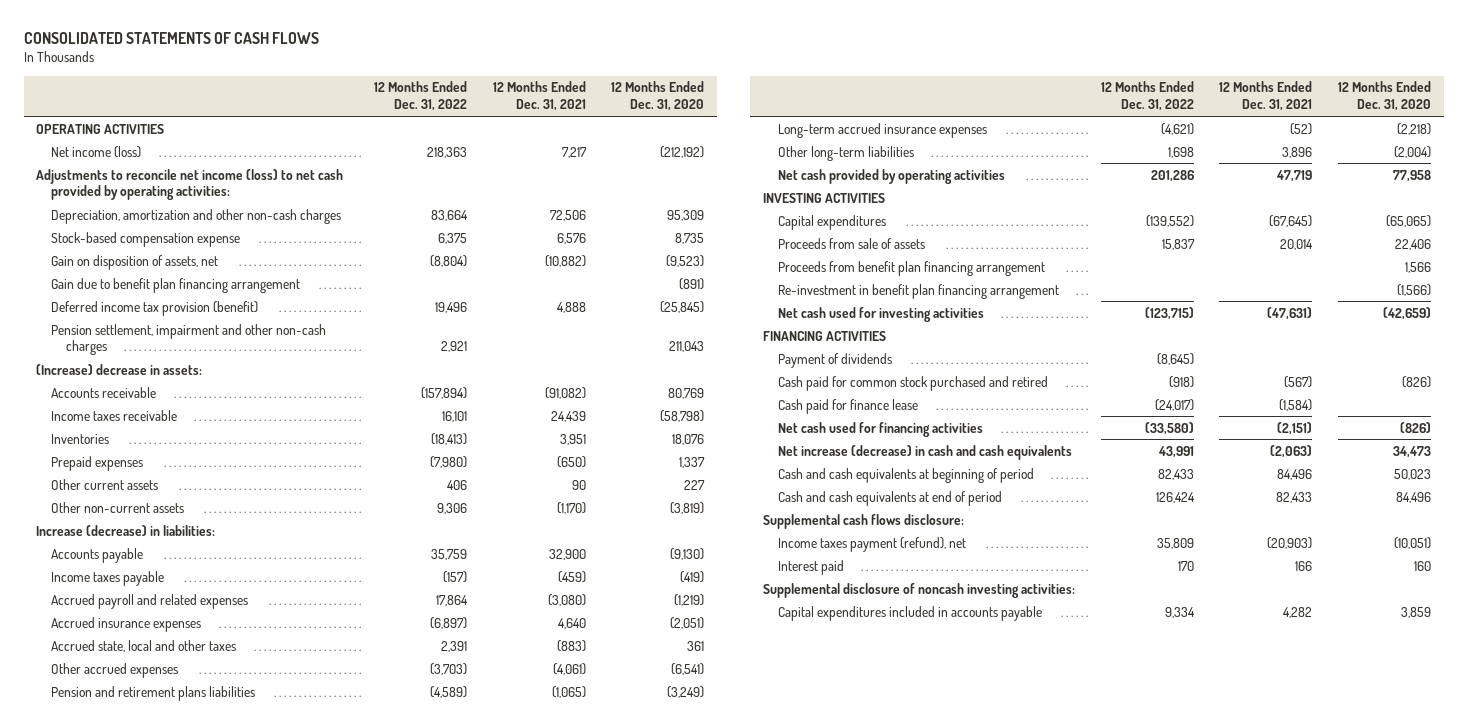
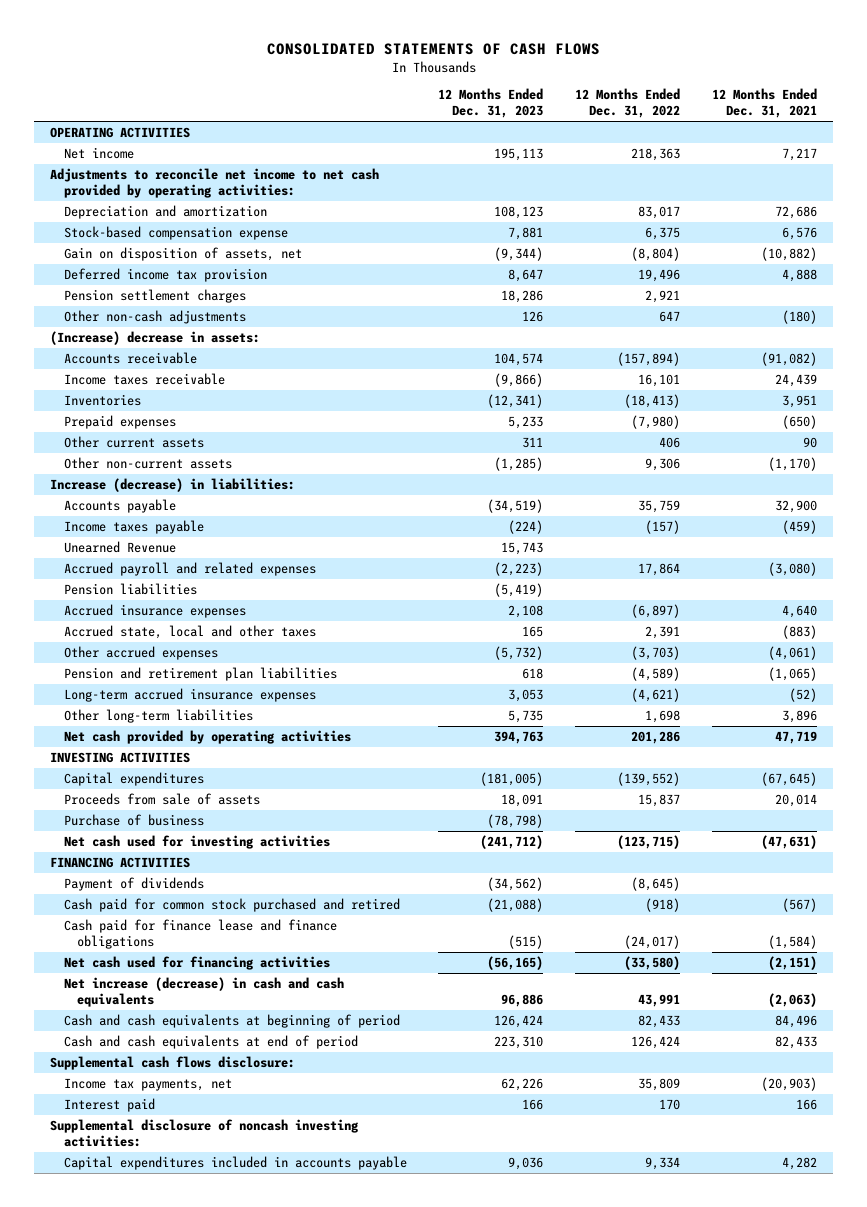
- | 12 Months Ended Dec. 31, 2022 | 12 Months Ended Dec. 31, 2021 | 12 Months Ended Dec. 31, 2020
+ | 12 Months Ended Dec. 31, 2023 | 12 Months Ended Dec. 31, 2022 | 12 Months Ended Dec. 31, 2021
- Net income (loss) | 218,363 | 7,217 | (212,192)
- Adjustments to reconcile net income (loss) to net cash provided by operating activities:
- Depreciation, amortization and other non-cash charges | 83,664 | 72,506 | 95,309
+ Net income | 195,113 | 218,363 | 7,217
+ Adjustments to reconcile net income to net cash provided by operating activities:
+ Depreciation and amortization | 108,123 | 83,017 | 72,686
- Gain due to benefit plan financing arrangement | | | (891)
- Deferred income tax provision (benefit) | 19,496 | 4,888 | (25,845)
- Pension settlement, impairment and other non-cash charges | 2,921 | | 211,043
+ Deferred income tax provision | 8,647 | 19,496 | 4,888
+ Pension settlement charges | 18,286 | 2,921 |
+ Other non-cash adjustments | 126 | 647 | (180)
+ Unearned Revenue | 15,743 | |
+ Pension liabilities | (5,419) | |
- Pension and retirement plans liabilities | (4,589) | (1,065) | (3,249)
+ Pension and retirement plan liabilities | 618 | (4,589) | (1,065)
- Proceeds from benefit plan financing arrangement | | | 1,566
- Re-investment in benefit plan financing arrangement | | | (1,566)
+ Purchase of business | (78,798) | |
- Cash paid for finance lease | (24,017) | (1,584) |
+ Cash paid for finance lease and finance obligations | (515) | (24,017) | (1,584)
- Income taxes payment (refund), net | 35,809 | (20,903) | (10,051)
+ Income tax payments, net | 62,226 | 35,809 | (20,903)

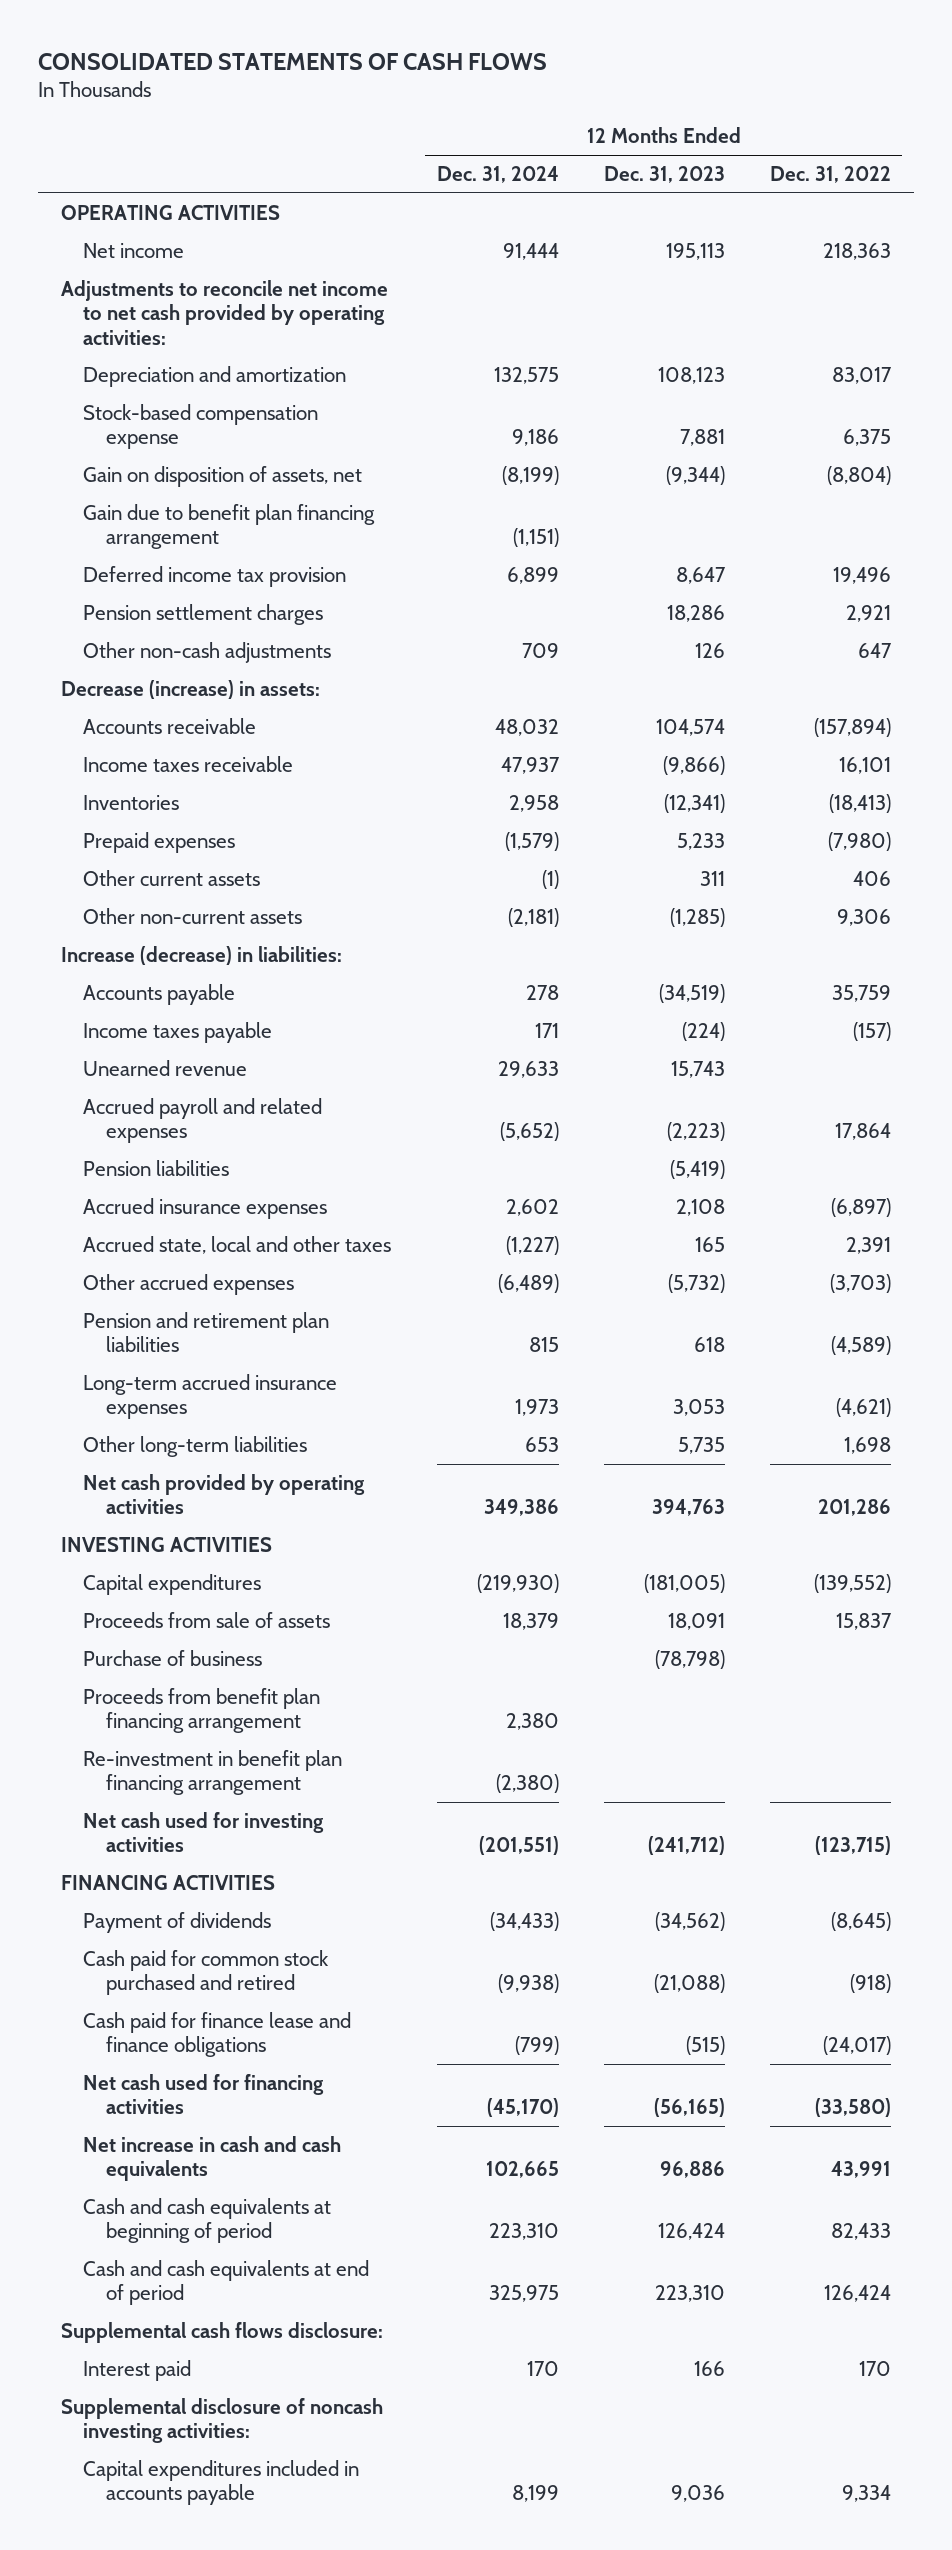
- | 12 Months Ended Dec. 31, 2023 | 12 Months Ended Dec. 31, 2022 | 12 Months Ended Dec. 31, 2021
+ | 12 Months Ended Dec. 31, 2024 | 12 Months Ended Dec. 31, 2023 | 12 Months Ended Dec. 31, 2022
+ Gain due to benefit plan financing arrangement | (1,151) | |
- (Increase) decrease in assets:
+ Decrease (increase) in assets:
- Unearned Revenue | 15,743 | |
+ Unearned revenue | 29,633 | 15,743 |
+ Proceeds from benefit plan financing arrangement | 2,380 | |
+ Re-investment in benefit plan financing arrangement | (2,380) | |
- Net increase (decrease) in cash and cash equivalents | 96,886 | 43,991 | (2,063)
+ Net increase in cash and cash equivalents | 102,665 | 96,886 | 43,991
- Income tax payments, net | 62,226 | 35,809 | (20,903)

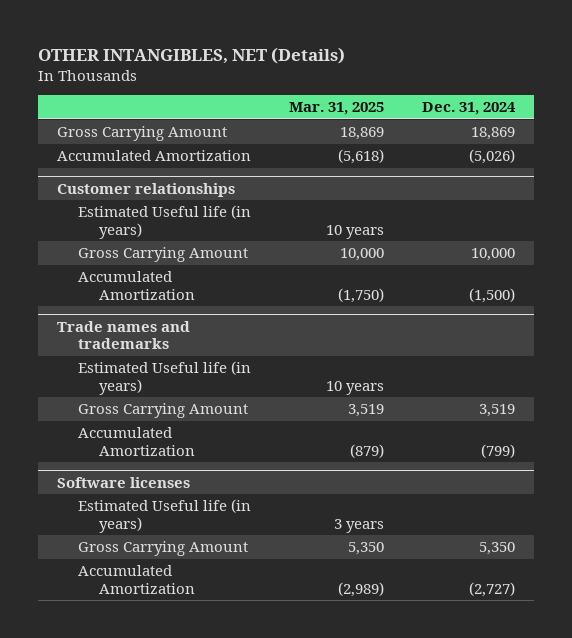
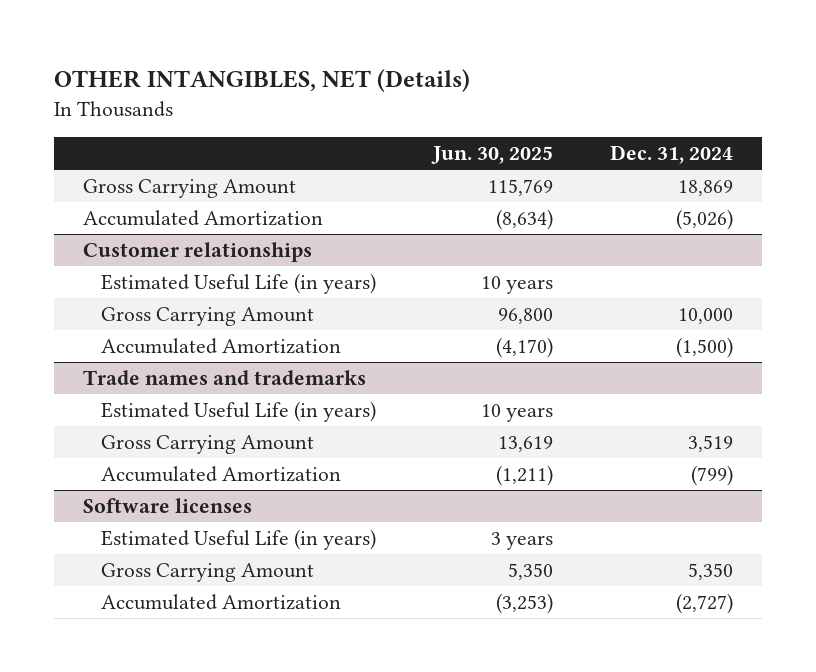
- | Mar. 31, 2025 | Dec. 31, 2024
+ | Jun. 30, 2025 | Dec. 31, 2024
@ Customer relationships
- Estimated Useful life (in years) | 10 years |
+ Estimated Useful Life (in years) | 10 years |
@ Trade names and trademarks
- Estimated Useful life (in years) | 10 years |
+ Estimated Useful Life (in years) | 10 years |
@ Software licenses
- Estimated Useful life (in years) | 3 years |
+ Estimated Useful Life (in years) | 3 years |

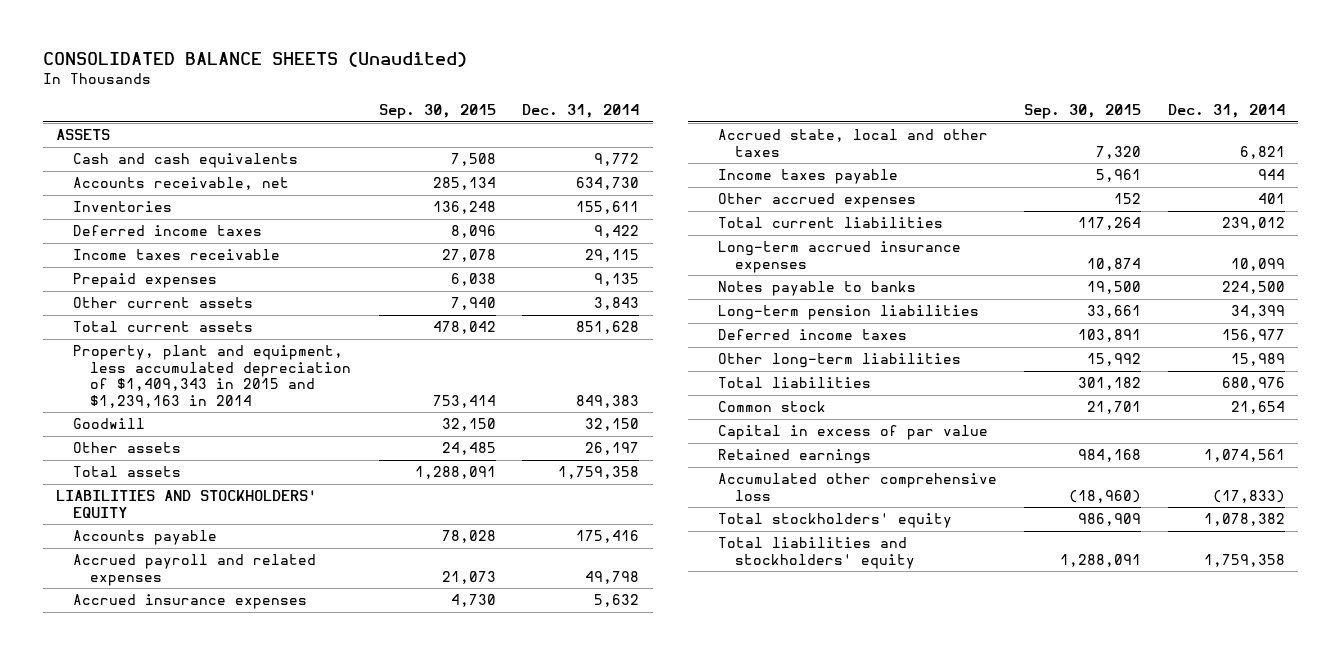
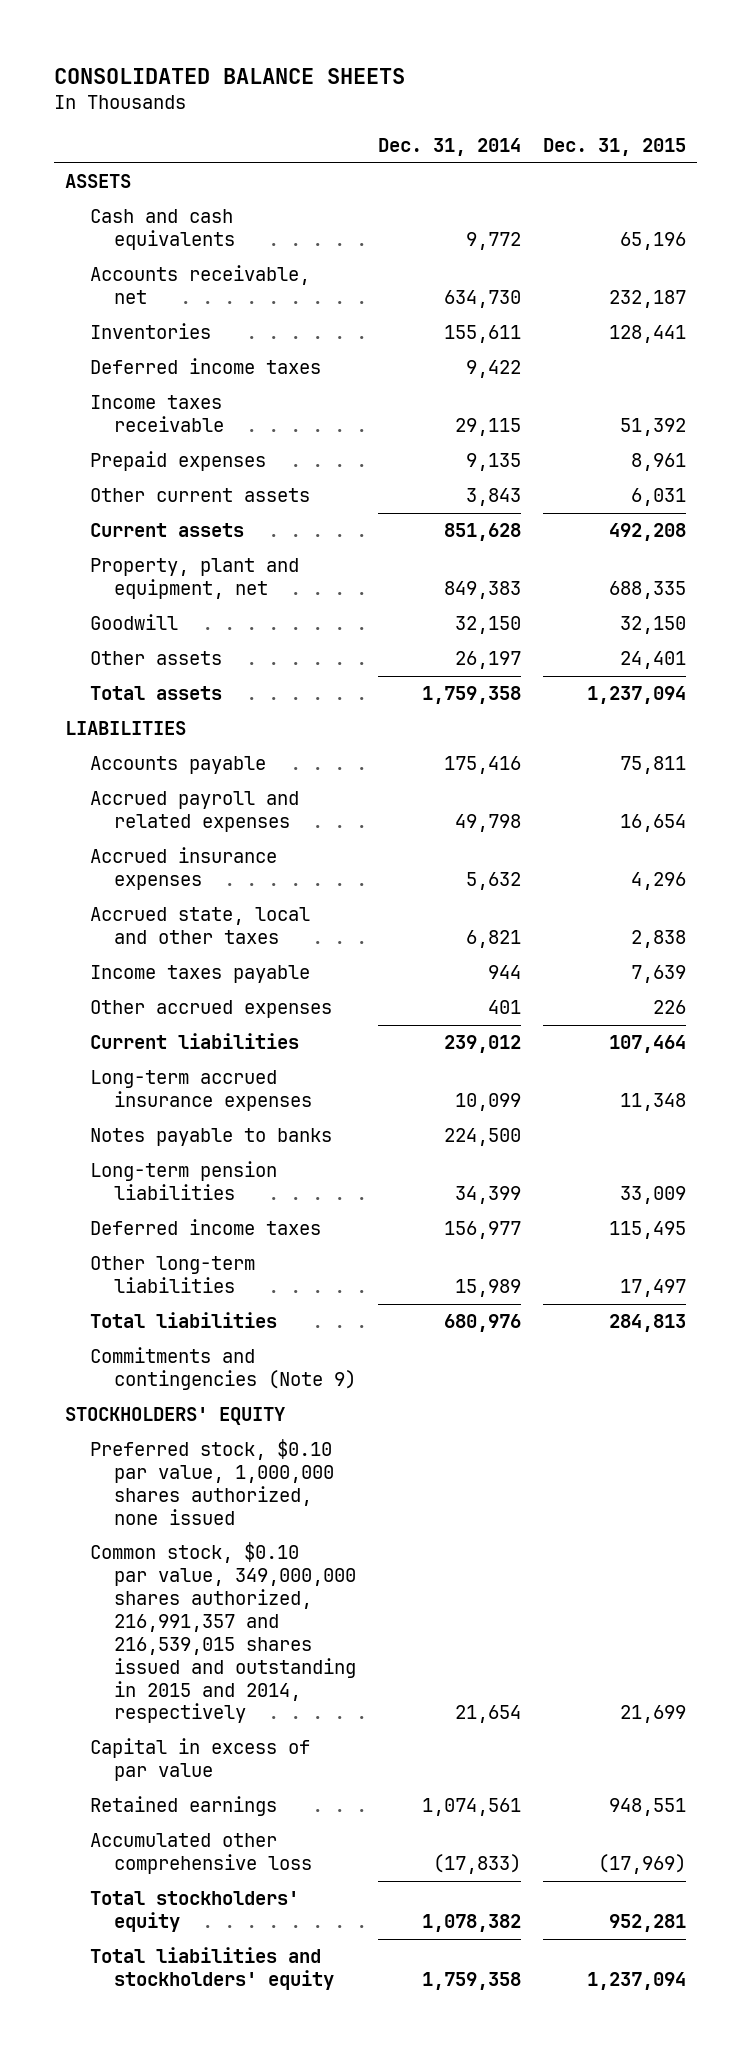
- CONSOLIDATED BALANCE SHEETS (Unaudited)
+ CONSOLIDATED BALANCE SHEETS
- | Sep. 30, 2015 | Dec. 31, 2014
+ | Dec. 31, 2014 | Dec. 31, 2015
- Total current assets | 478,042 | 851,628
- Property, plant and equipment, less accumulated depreciation of $1,409,343 in 2015 and $1,239,163 in 2014 | 753,414 | 849,383
+ Current assets | 851,628 | 492,208
+ Property, plant and equipment, net | 849,383 | 688,335
- LIABILITIES AND STOCKHOLDERS' EQUITY
+ LIABILITIES
- Total current liabilities | 117,264 | 239,012
+ Current liabilities | 239,012 | 107,464
- Common stock | 21,701 | 21,654
+ Commitments and contingencies (Note 9)
+ STOCKHOLDERS' EQUITY
+ Preferred stock, $0.10 par value, 1,000,000 shares authorized, none issued
+ Common stock, $0.10 par value, 349,000,000 shares authorized, 216,991,357 and 216,539,015 shares issued and outstanding in 2015 and 2014, respectively | 21,654 | 21,699

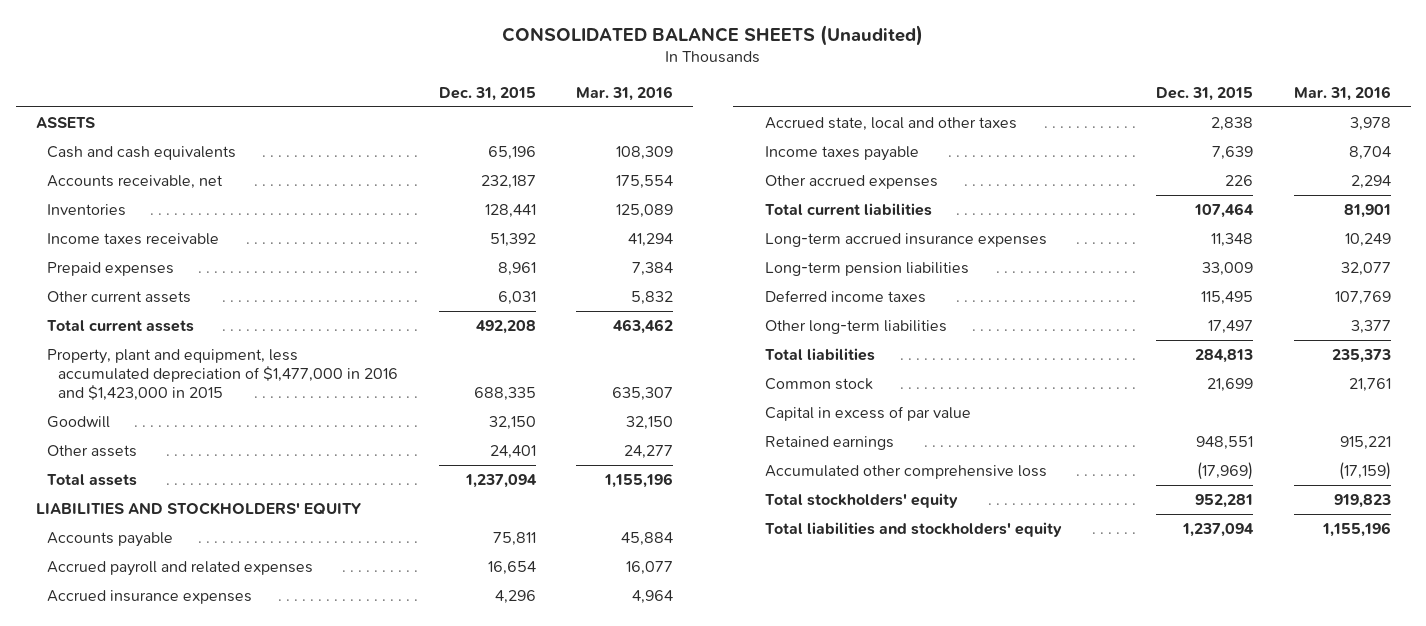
- CONSOLIDATED BALANCE SHEETS
+ CONSOLIDATED BALANCE SHEETS (Unaudited)
- | Dec. 31, 2014 | Dec. 31, 2015
+ | Dec. 31, 2015 | Mar. 31, 2016
- Deferred income taxes | 9,422 |
- Current assets | 851,628 | 492,208
- Property, plant and equipment, net | 849,383 | 688,335
+ Total current assets | 492,208 | 463,462
+ Property, plant and equipment, less accumulated depreciation of $1,477,000 in 2016 and $1,423,000 in 2015 | 688,335 | 635,307
- LIABILITIES
+ LIABILITIES AND STOCKHOLDERS' EQUITY
- Current liabilities | 239,012 | 107,464
+ Total current liabilities | 107,464 | 81,901
- Notes payable to banks | 224,500 |
- Commitments and contingencies (Note 9)
- STOCKHOLDERS' EQUITY
- Preferred stock, $0.10 par value, 1,000,000 shares authorized, none issued
- Common stock, $0.10 par value, 349,000,000 shares authorized, 216,991,357 and 216,539,015 shares issued and outstanding in 2015 and 2014, respectively | 21,654 | 21,699
+ Common stock | 21,699 | 21,761

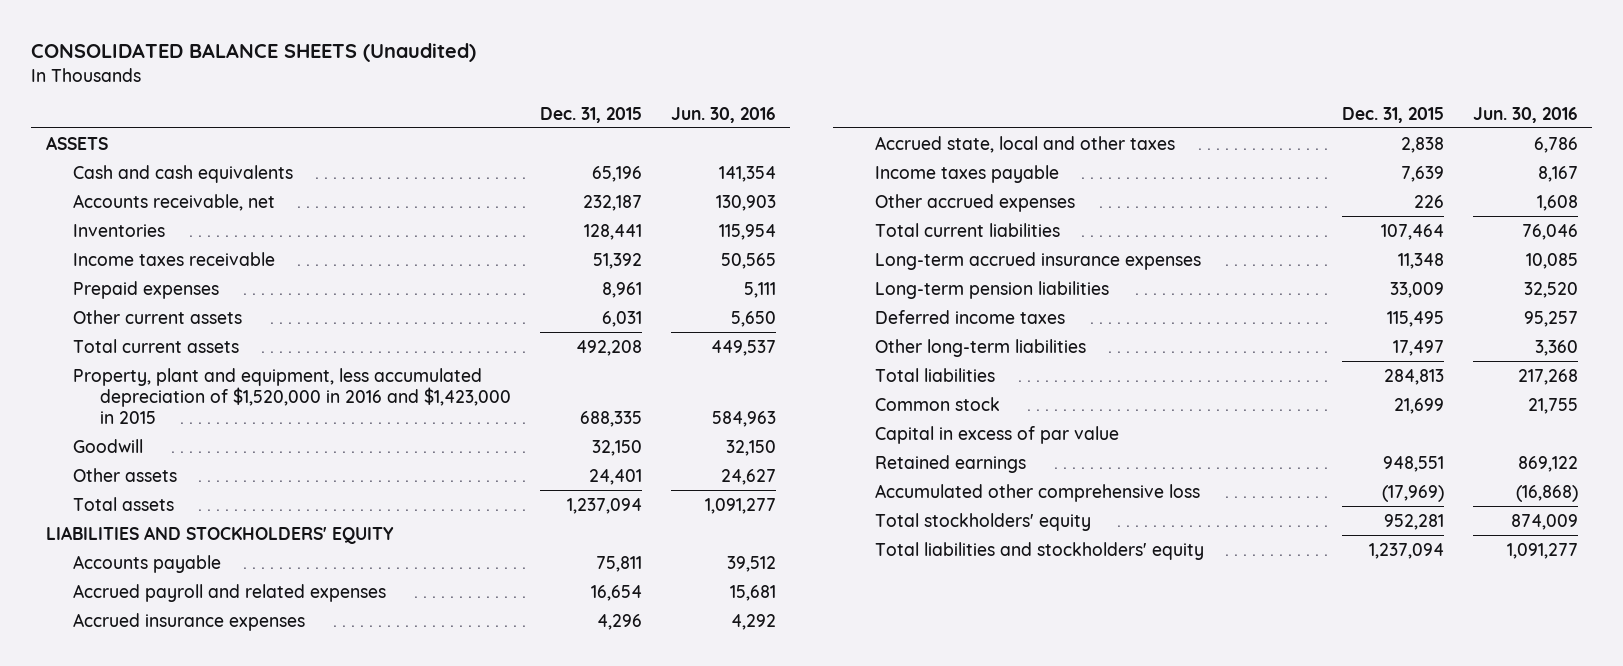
- | Dec. 31, 2015 | Mar. 31, 2016
+ | Dec. 31, 2015 | Jun. 30, 2016
- Property, plant and equipment, less accumulated depreciation of $1,477,000 in 2016 and $1,423,000 in 2015 | 688,335 | 635,307
+ Property, plant and equipment, less accumulated depreciation of $1,520,000 in 2016 and $1,423,000 in 2015 | 688,335 | 584,963

